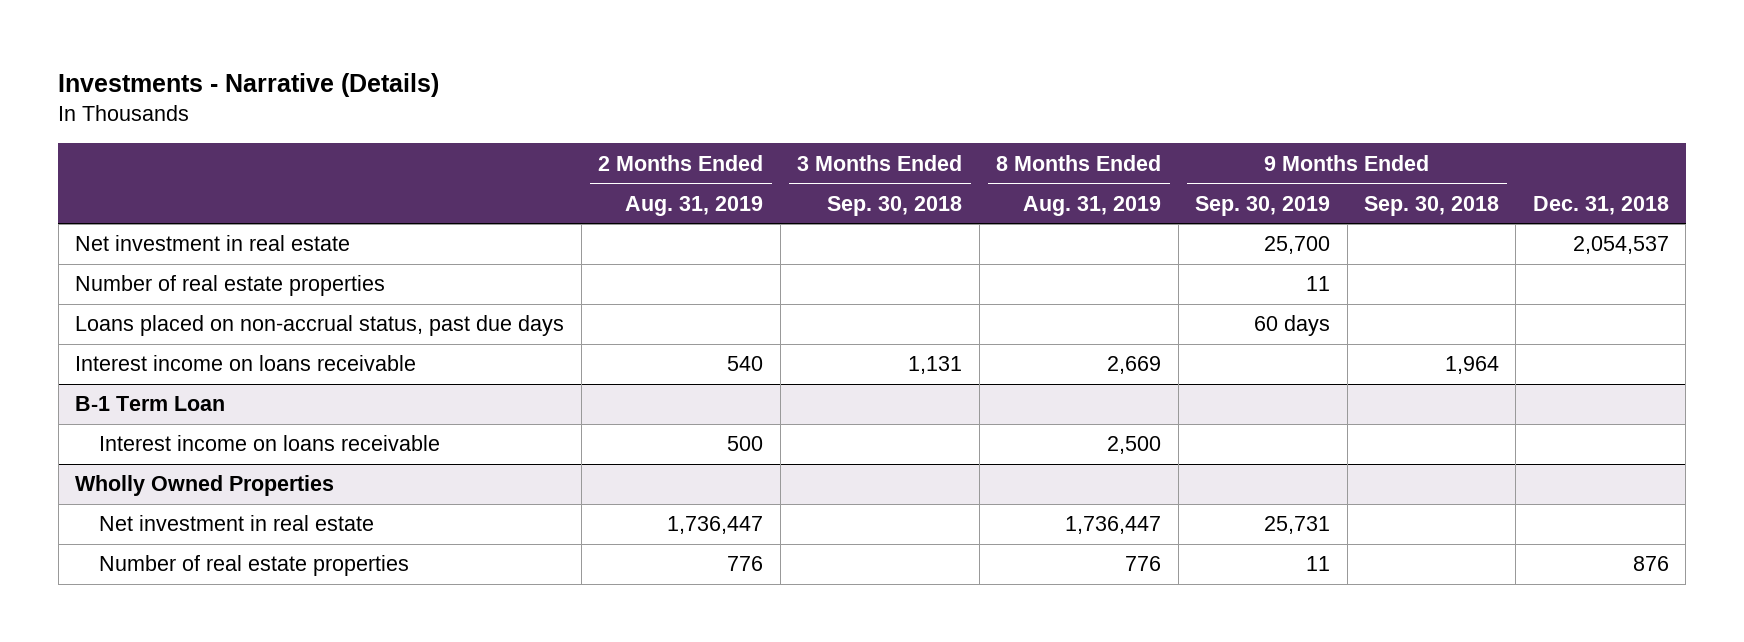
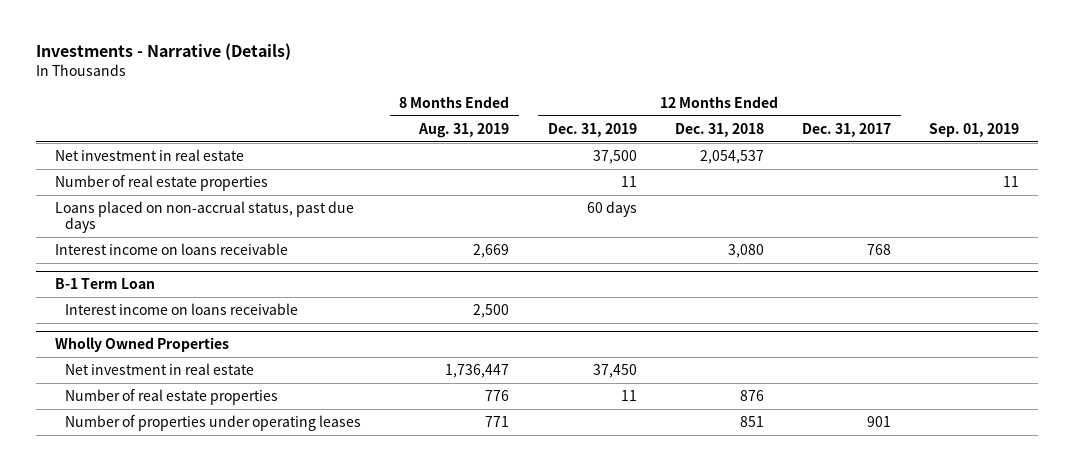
- | 2 Months Ended Aug. 31, 2019 | 3 Months Ended Sep. 30, 2018 | 8 Months Ended Aug. 31, 2019 | 9 Months Ended Sep. 30, 2019 | 9 Months Ended Sep. 30, 2018 | Dec. 31, 2018
+ | 8 Months Ended Aug. 31, 2019 | 12 Months Ended Dec. 31, 2019 | 12 Months Ended Dec. 31, 2018 | 12 Months Ended Dec. 31, 2017 | Sep. 01, 2019
@ Wholly Owned Properties
+ Number of properties under operating leases | 771 | | 851 | 901 |

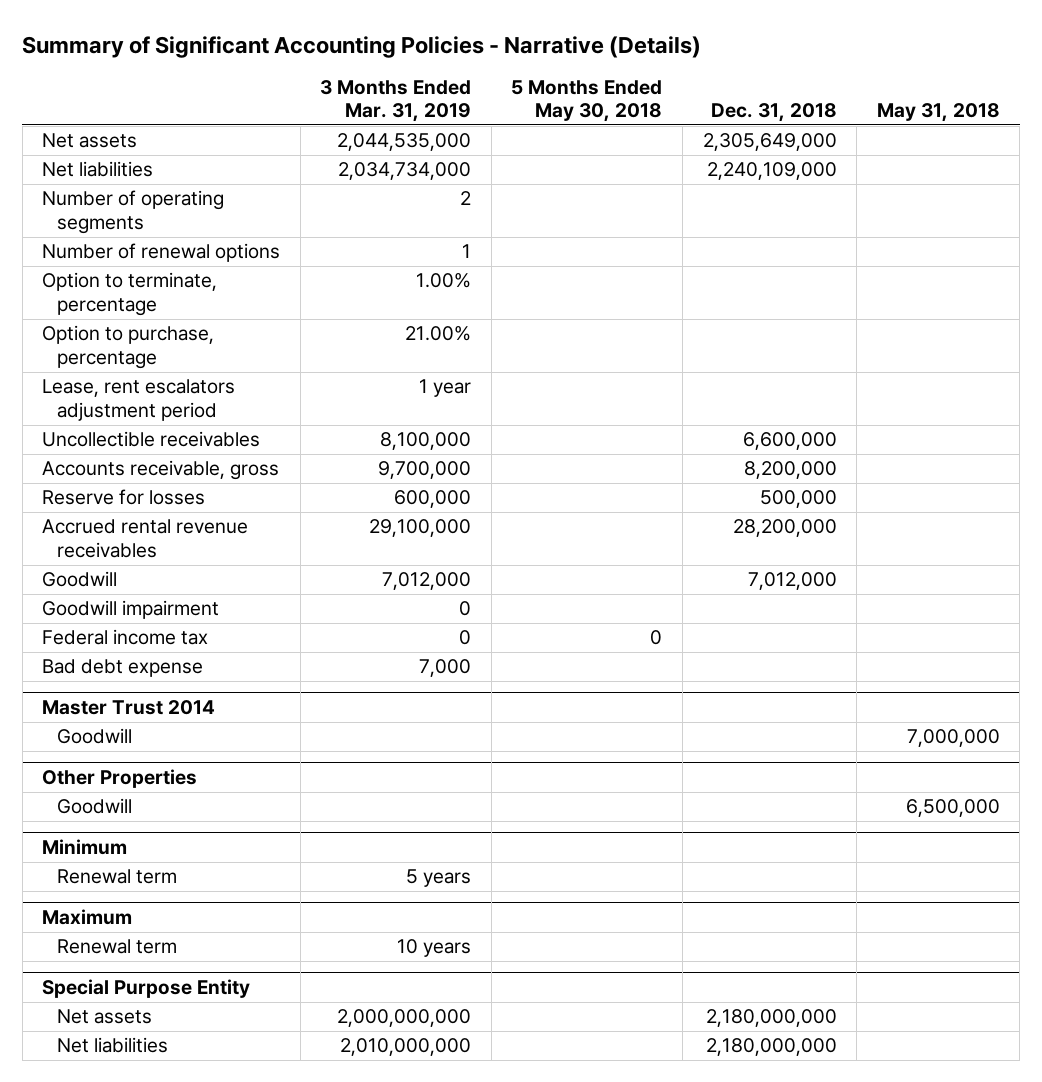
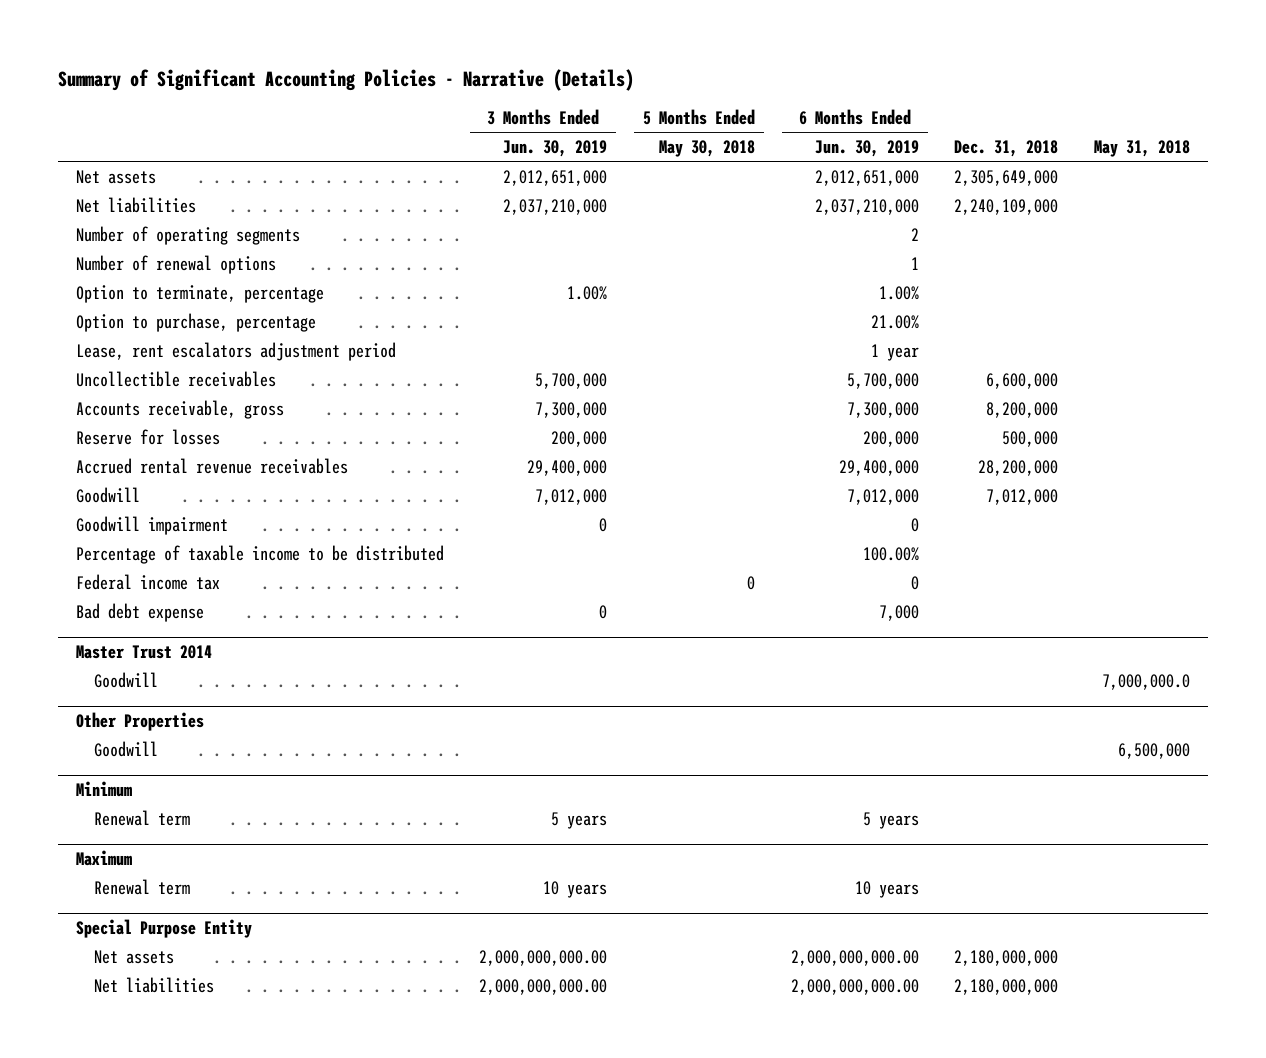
- | 3 Months Ended Mar. 31, 2019 | 5 Months Ended May 30, 2018 | Dec. 31, 2018 | May 31, 2018
+ | 3 Months Ended Jun. 30, 2019 | 5 Months Ended May 30, 2018 | 6 Months Ended Jun. 30, 2019 | Dec. 31, 2018 | May 31, 2018
+ Percentage of taxable income to be distributed | | | 100.00% | |
@ Master Trust 2014
- Goodwill | | | | 7,000,000
+ Goodwill | | | | | 7,000,000.0

